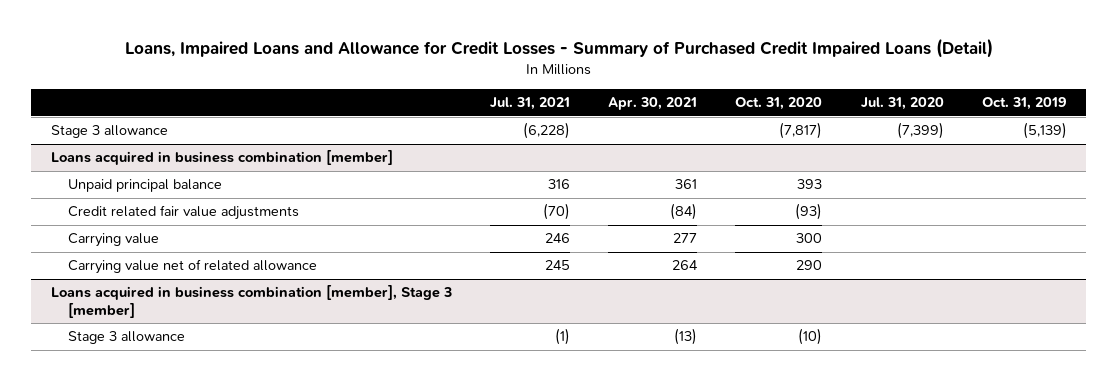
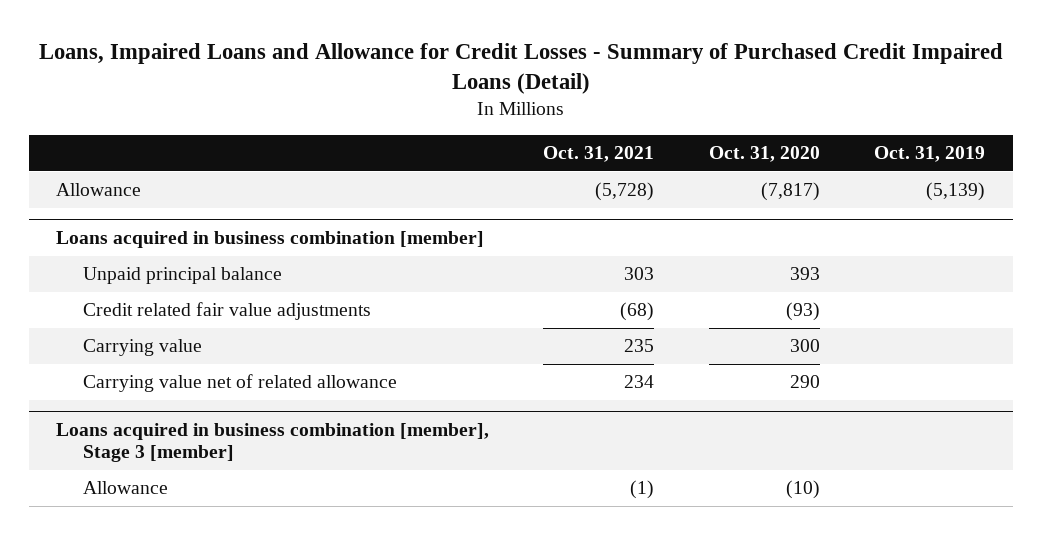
- | Jul. 31, 2021 | Apr. 30, 2021 | Oct. 31, 2020 | Jul. 31, 2020 | Oct. 31, 2019
+ | Oct. 31, 2021 | Oct. 31, 2020 | Oct. 31, 2019
- Stage 3 allowance | (6,228) | | (7,817) | (7,399) | (5,139)
+ Allowance | (5,728) | (7,817) | (5,139)
@ Loans acquired in business combination [member], Stage 3 [member]
- Stage 3 allowance | (1) | (13) | (10) | |
+ Allowance | (1) | (10) |

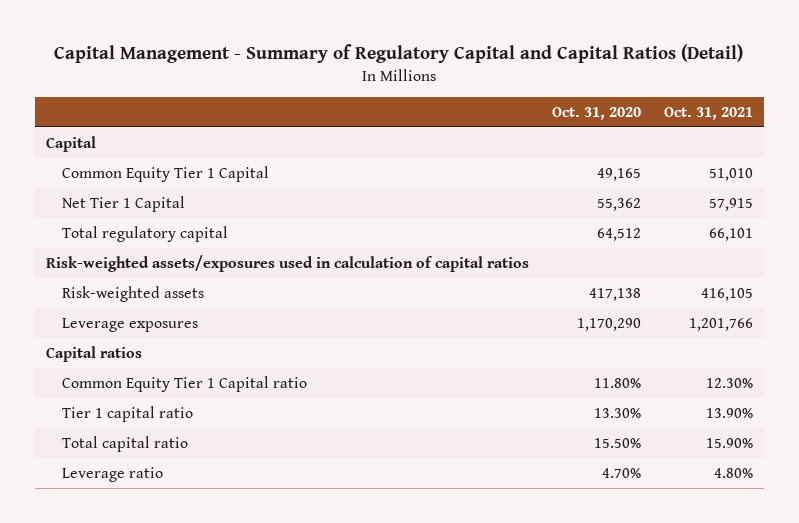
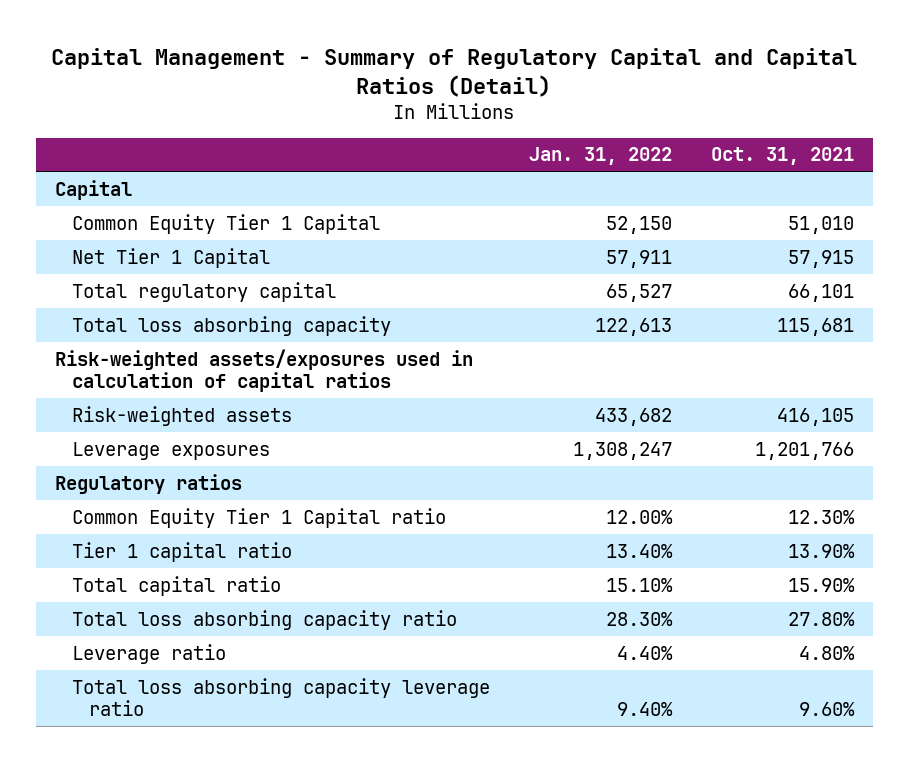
- | Oct. 31, 2020 | Oct. 31, 2021
+ | Jan. 31, 2022 | Oct. 31, 2021
+ Total loss absorbing capacity | 122,613 | 115,681
- Capital ratios
+ Regulatory ratios
+ Total loss absorbing capacity ratio | 28.30% | 27.80%
+ Total loss absorbing capacity leverage ratio | 9.40% | 9.60%

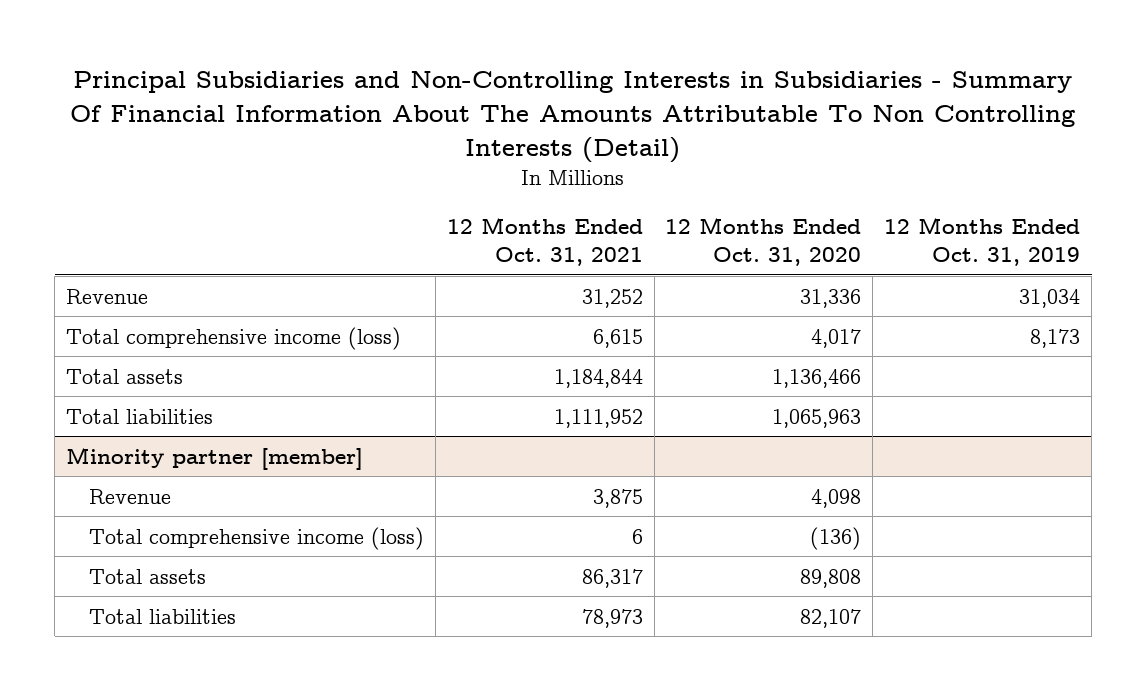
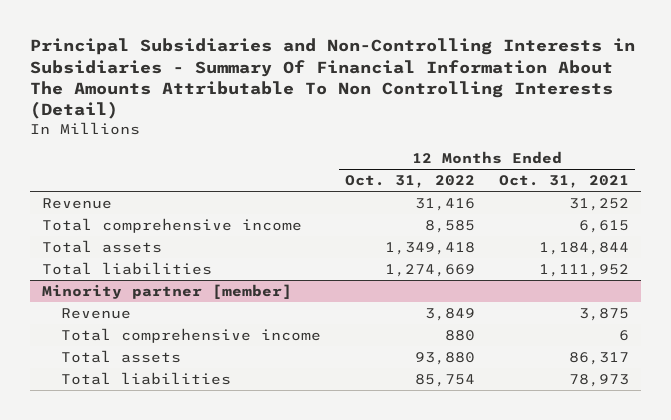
- | 12 Months Ended Oct. 31, 2021 | 12 Months Ended Oct. 31, 2020 | 12 Months Ended Oct. 31, 2019
+ | 12 Months Ended Oct. 31, 2022 | 12 Months Ended Oct. 31, 2021
- Total comprehensive income (loss) | 6,615 | 4,017 | 8,173
+ Total comprehensive income | 8,585 | 6,615
@ Minority partner [member]
- Total comprehensive income (loss) | 6 | (136) |
+ Total comprehensive income | 880 | 6

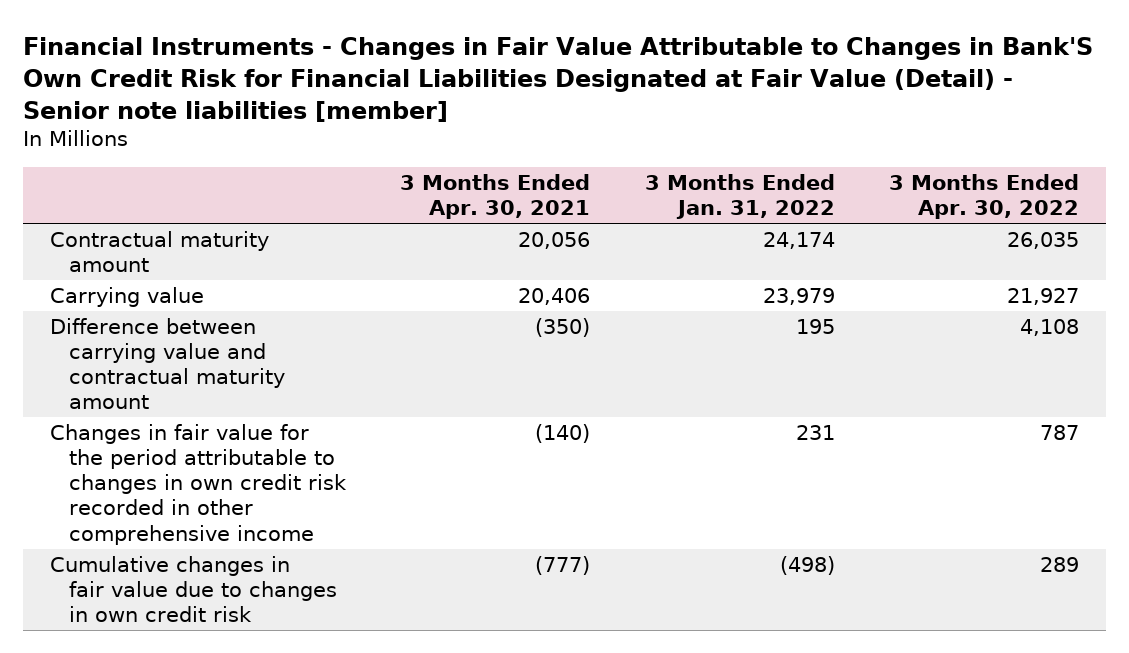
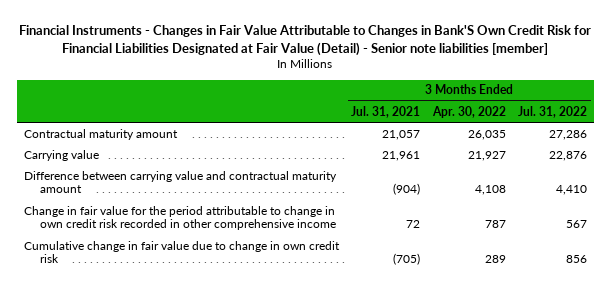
- | 3 Months Ended Apr. 30, 2021 | 3 Months Ended Jan. 31, 2022 | 3 Months Ended Apr. 30, 2022
+ | 3 Months Ended Jul. 31, 2021 | 3 Months Ended Apr. 30, 2022 | 3 Months Ended Jul. 31, 2022
- Changes in fair value for the period attributable to changes in own credit risk recorded in other comprehensive income | (140) | 231 | 787
- Cumulative changes in fair value due to changes in own credit risk | (777) | (498) | 289
+ Change in fair value for the period attributable to change in own credit risk recorded in other comprehensive income | 72 | 787 | 567
+ Cumulative change in fair value due to change in own credit risk | (705) | 289 | 856

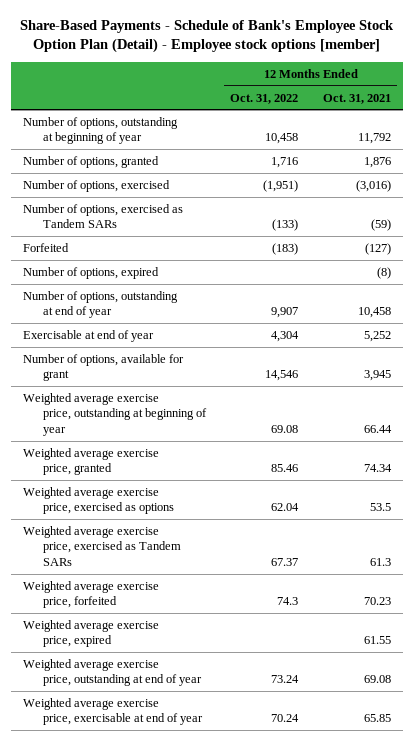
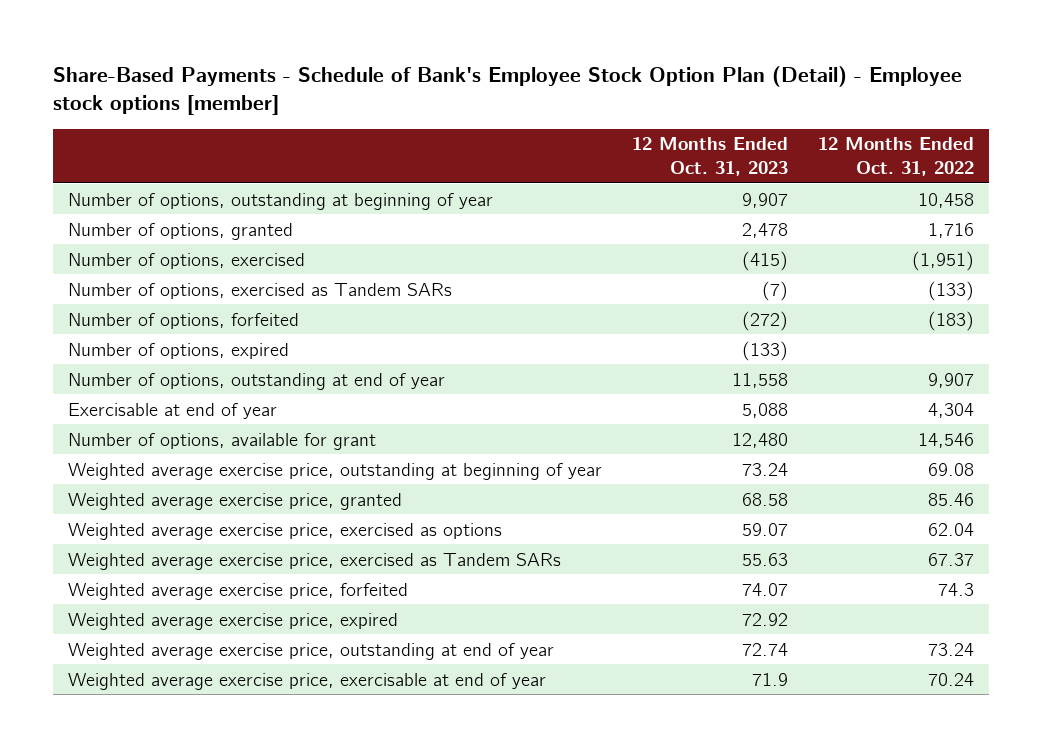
- | 12 Months Ended Oct. 31, 2022 | 12 Months Ended Oct. 31, 2021
+ | 12 Months Ended Oct. 31, 2023 | 12 Months Ended Oct. 31, 2022
- Forfeited | (183) | (127)
+ Number of options, forfeited | (272) | (183)

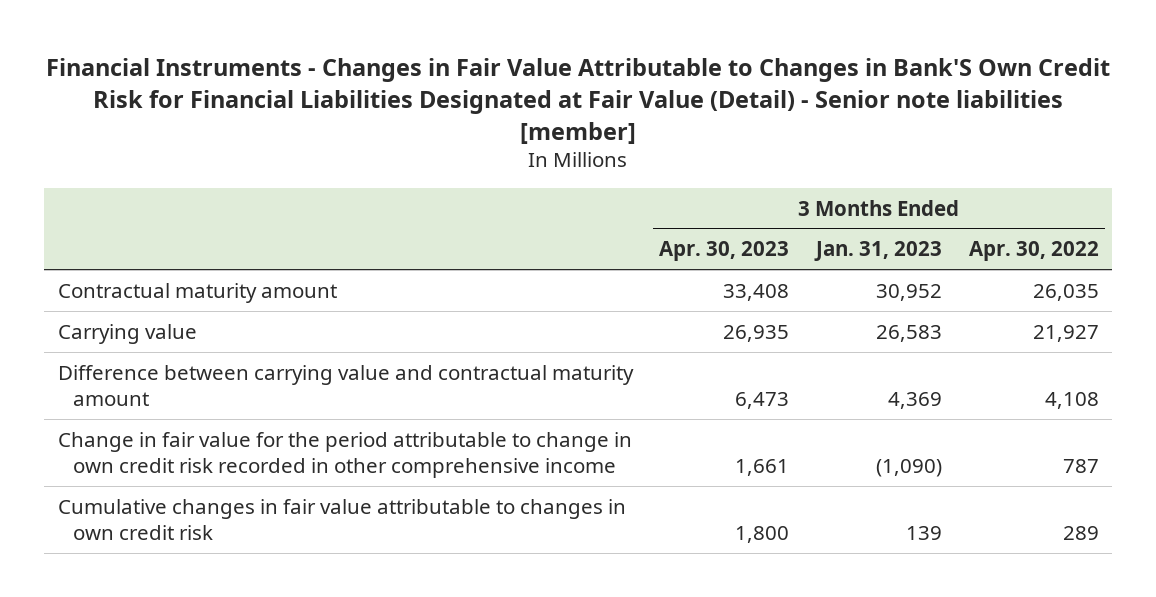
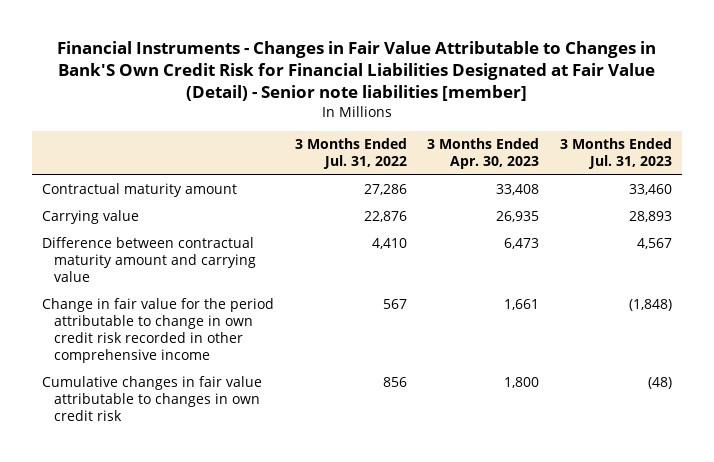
- | 3 Months Ended Apr. 30, 2023 | 3 Months Ended Jan. 31, 2023 | 3 Months Ended Apr. 30, 2022
+ | 3 Months Ended Jul. 31, 2022 | 3 Months Ended Apr. 30, 2023 | 3 Months Ended Jul. 31, 2023
- Difference between carrying value and contractual maturity amount | 6,473 | 4,369 | 4,108
+ Difference between contractual maturity amount and carrying value | 4,410 | 6,473 | 4,567

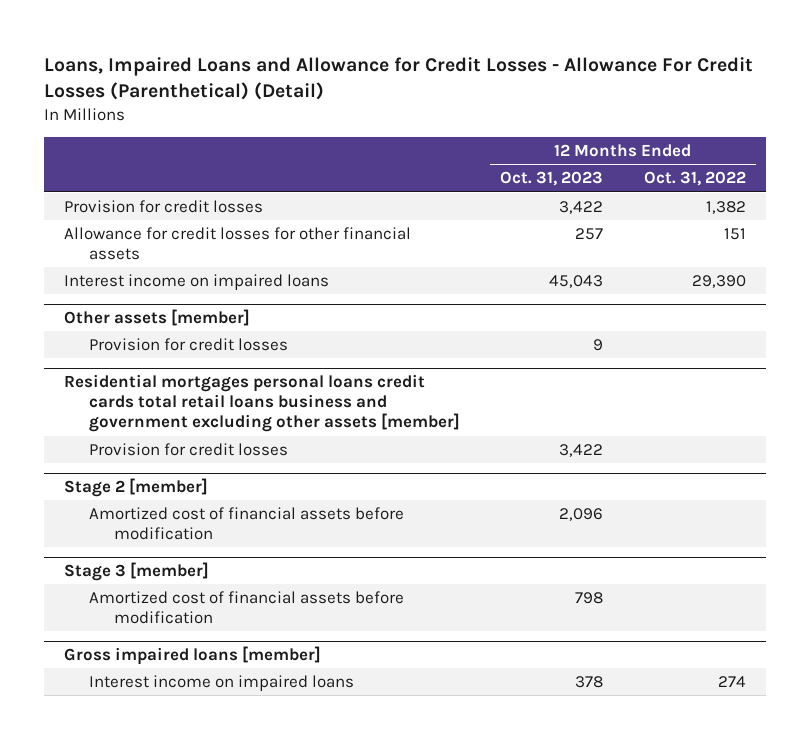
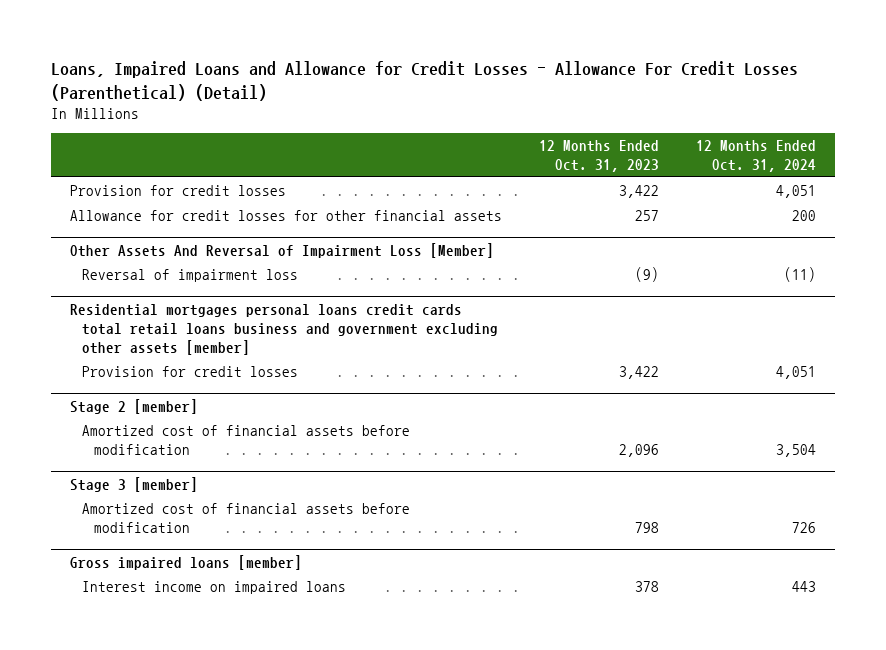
- | 12 Months Ended Oct. 31, 2023 | 12 Months Ended Oct. 31, 2022
+ | 12 Months Ended Oct. 31, 2023 | 12 Months Ended Oct. 31, 2024
- Interest income on impaired loans | 45,043 | 29,390
- Other assets [member]
- Provision for credit losses | 9 |
+ Other Assets And Reversal of Impairment Loss [Member]
+ Reversal of impairment loss | (9) | (11)

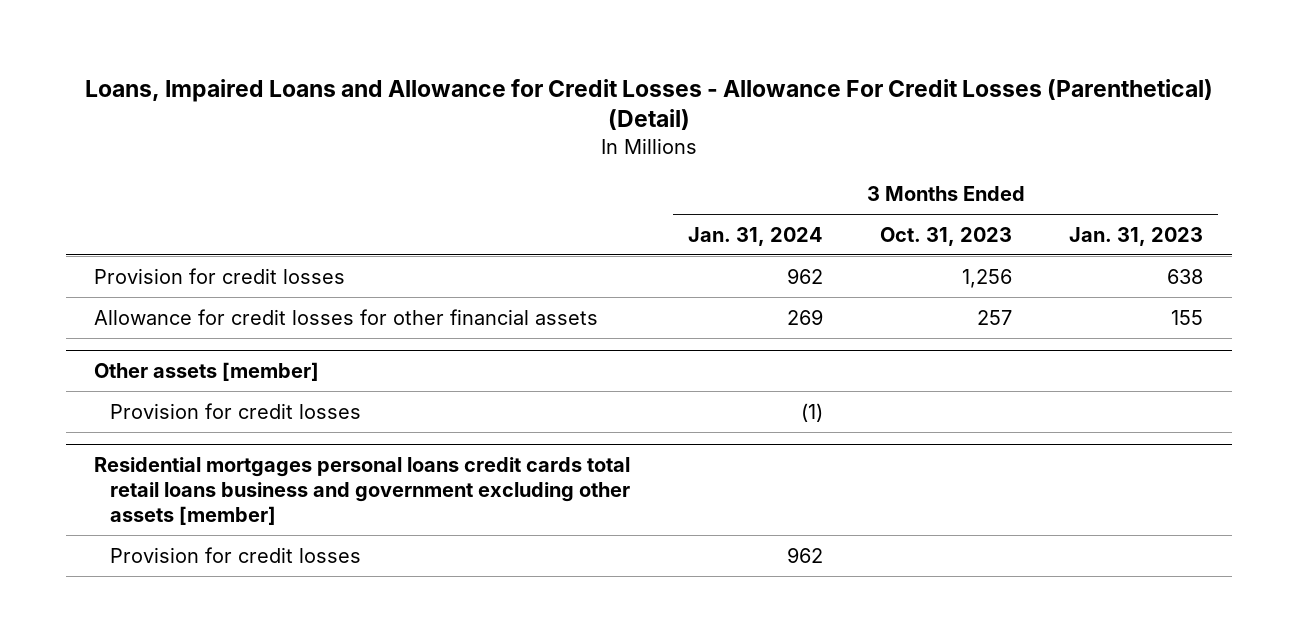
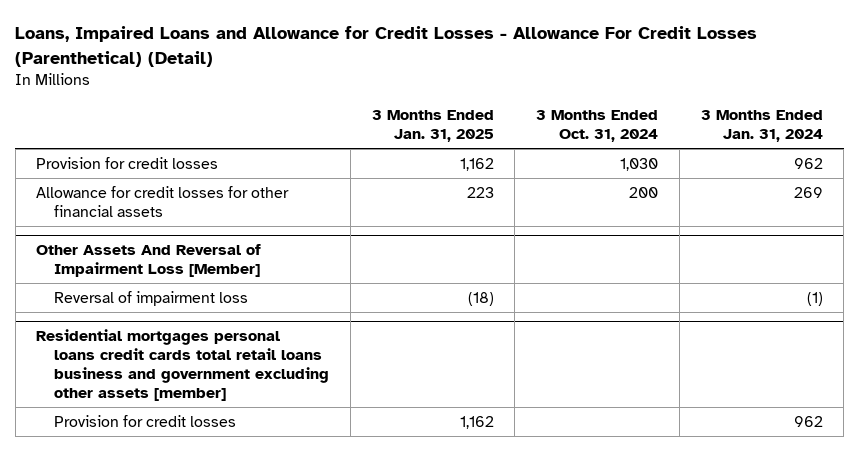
- | 3 Months Ended Jan. 31, 2024 | 3 Months Ended Oct. 31, 2023 | 3 Months Ended Jan. 31, 2023
+ | 3 Months Ended Jan. 31, 2025 | 3 Months Ended Oct. 31, 2024 | 3 Months Ended Jan. 31, 2024
- Other assets [member]
- Provision for credit losses | (1) | |
+ Other Assets And Reversal of Impairment Loss [Member]
+ Reversal of impairment loss | (18) | | (1)

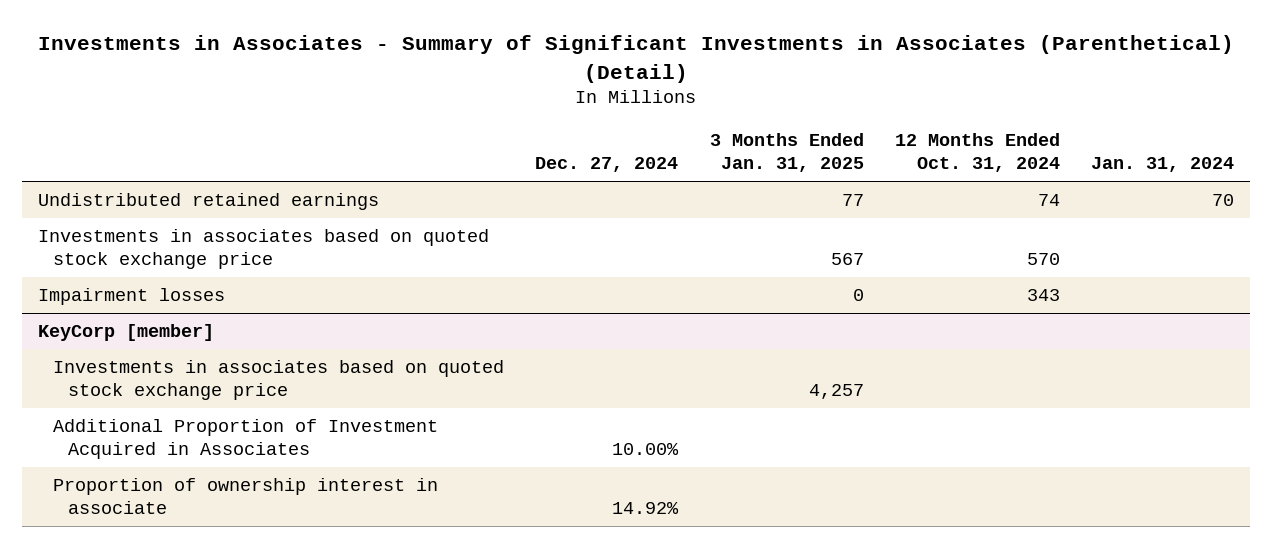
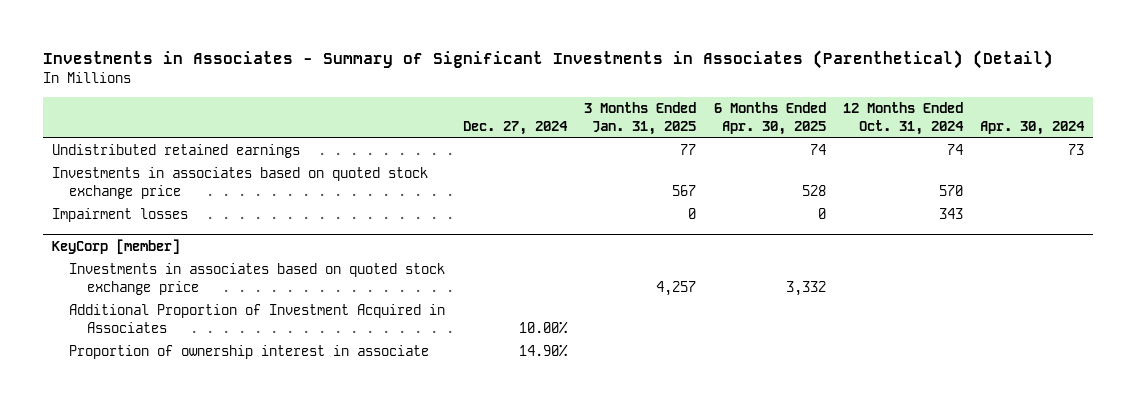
- | Dec. 27, 2024 | 3 Months Ended Jan. 31, 2025 | 12 Months Ended Oct. 31, 2024 | Jan. 31, 2024
+ | Dec. 27, 2024 | 3 Months Ended Jan. 31, 2025 | 6 Months Ended Apr. 30, 2025 | 12 Months Ended Oct. 31, 2024 | Apr. 30, 2024
@ KeyCorp [member]
- Proportion of ownership interest in associate | 14.92% | | |
+ Proportion of ownership interest in associate | 14.90% | | | |

